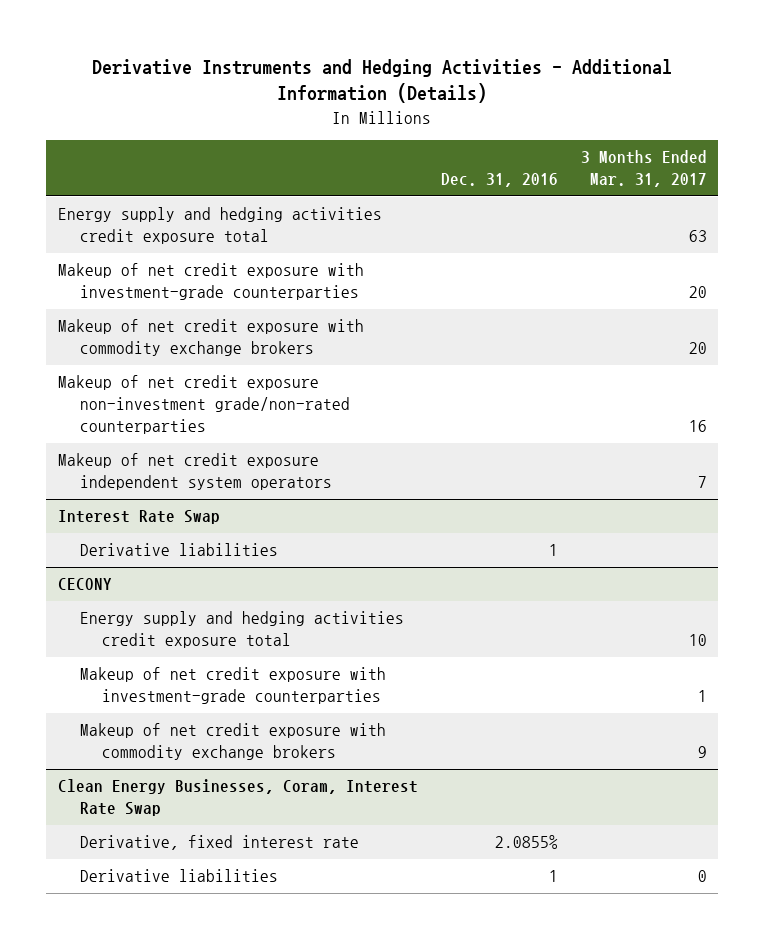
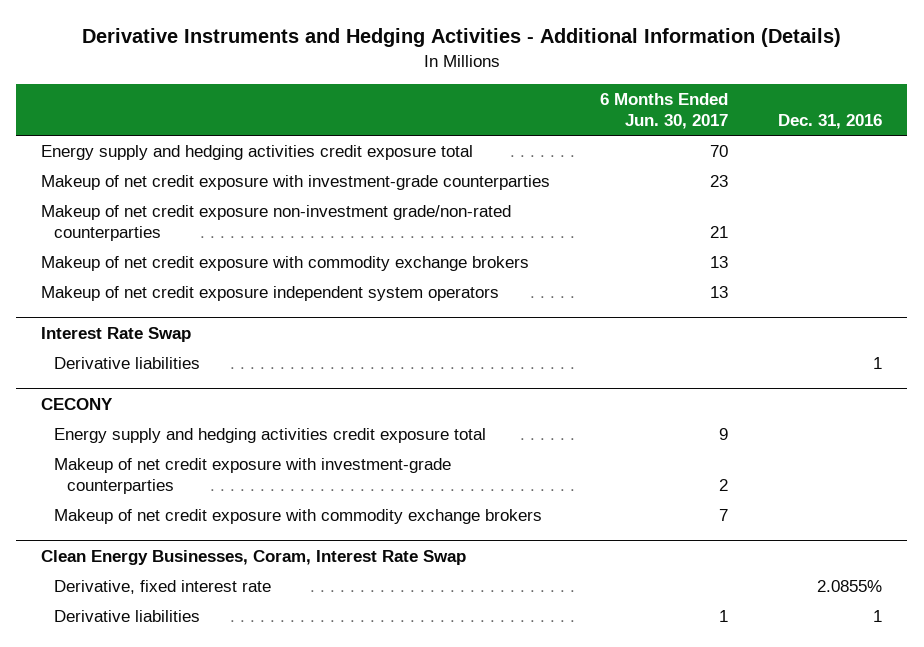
- | Dec. 31, 2016 | 3 Months Ended Mar. 31, 2017
+ | 6 Months Ended Jun. 30, 2017 | Dec. 31, 2016
moved down: Makeup of net credit exposure with commodity exchange brokers | 13 |

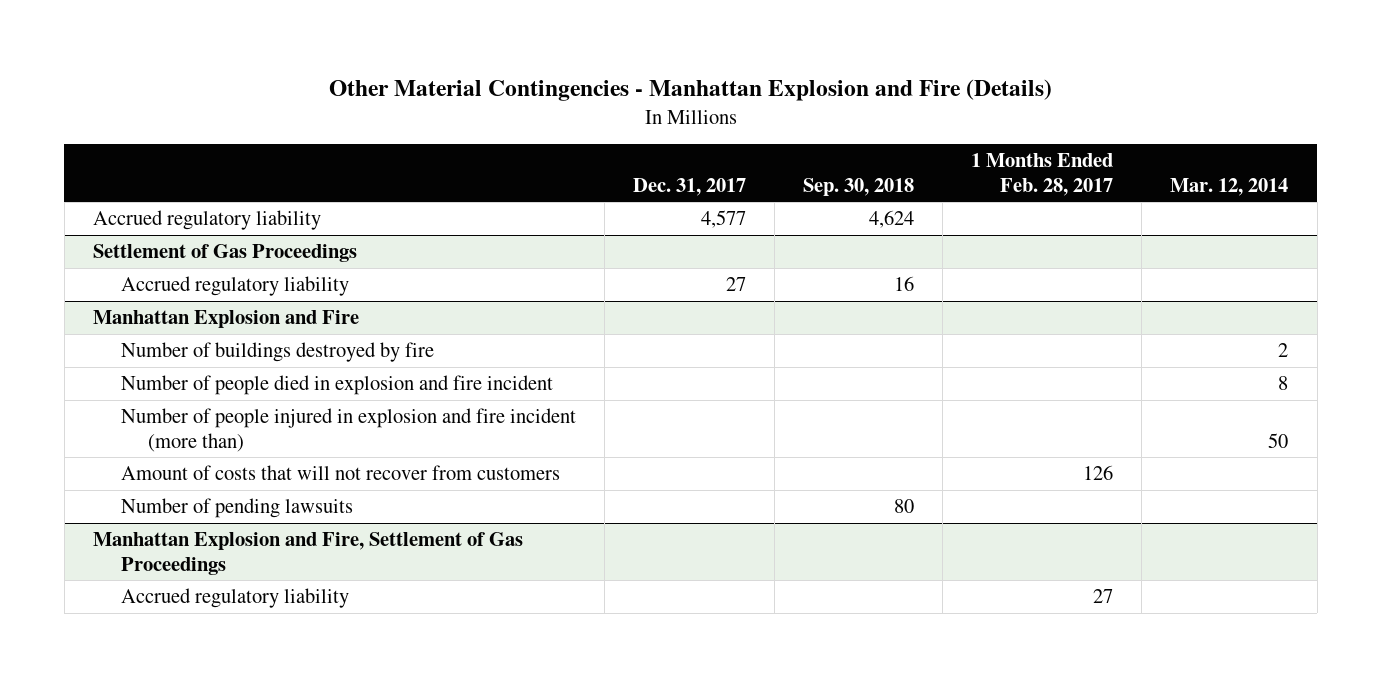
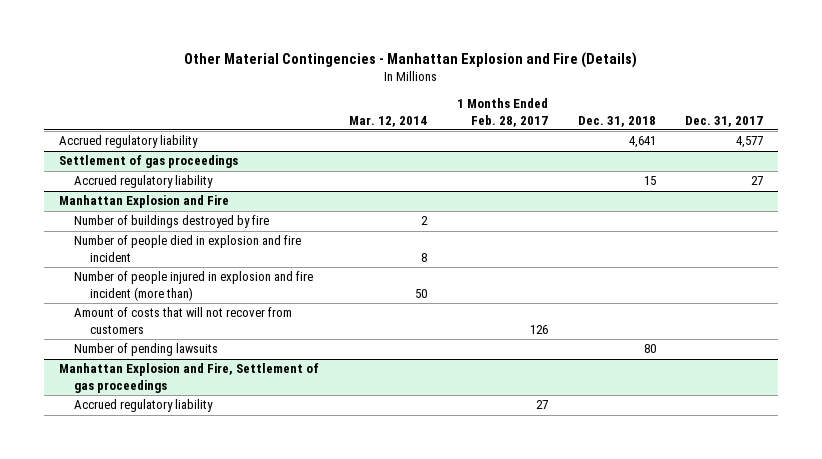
- | Dec. 31, 2017 | Sep. 30, 2018 | 1 Months Ended Feb. 28, 2017 | Mar. 12, 2014
+ | Mar. 12, 2014 | 1 Months Ended Feb. 28, 2017 | Dec. 31, 2018 | Dec. 31, 2017
- Settlement of Gas Proceedings
+ Settlement of gas proceedings
- Manhattan Explosion and Fire, Settlement of Gas Proceedings
+ Manhattan Explosion and Fire, Settlement of gas proceedings

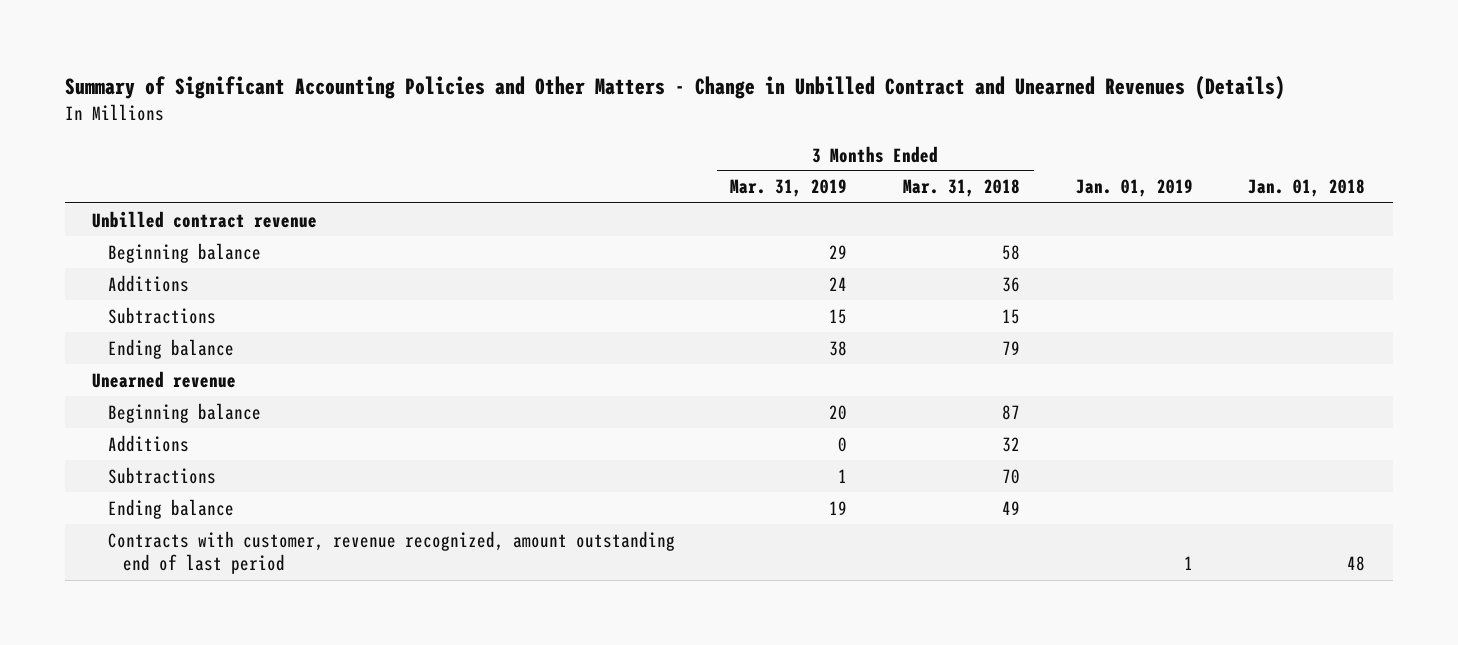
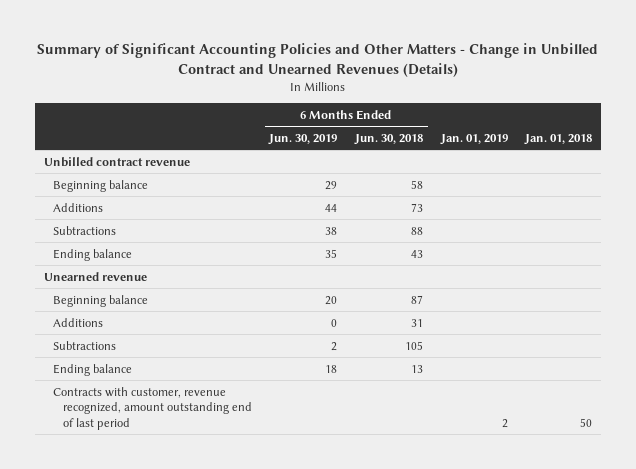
- | 3 Months Ended Mar. 31, 2019 | 3 Months Ended Mar. 31, 2018 | Jan. 01, 2019 | Jan. 01, 2018
+ | 6 Months Ended Jun. 30, 2019 | 6 Months Ended Jun. 30, 2018 | Jan. 01, 2019 | Jan. 01, 2018
- Contracts with customer, revenue recognized, amount outstanding end of last period | | | 1 | 48
+ Contracts with customer, revenue recognized, amount outstanding end of last period | | | 2 | 50

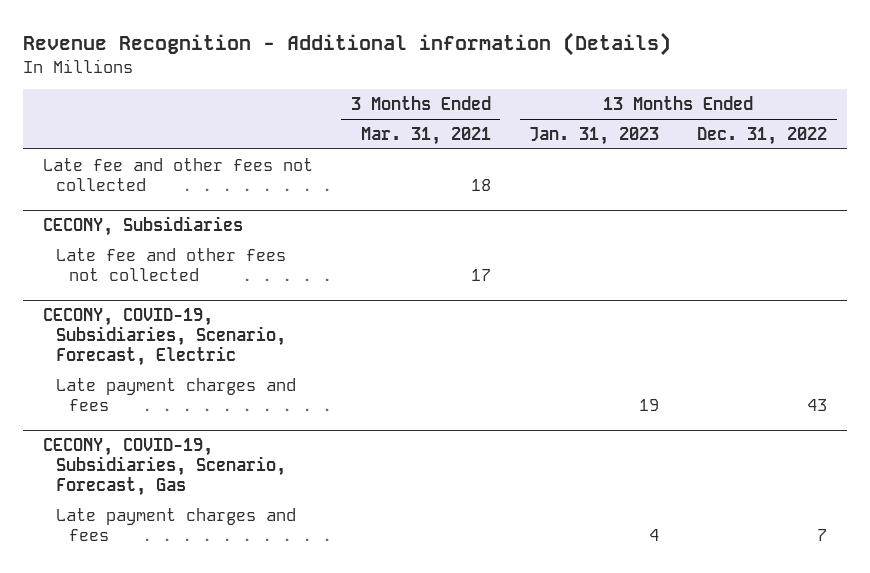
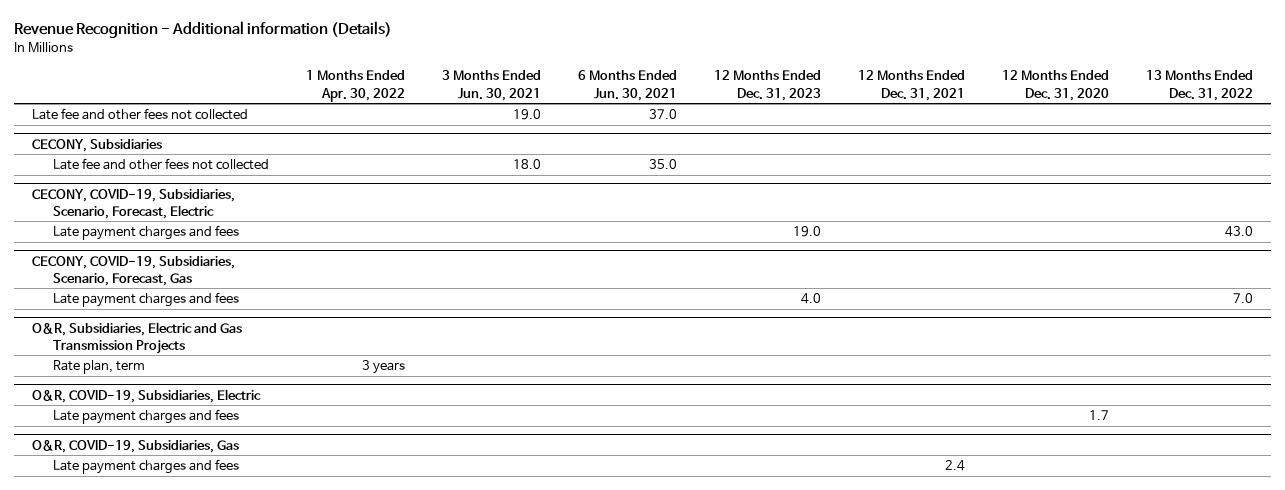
- | 3 Months Ended Mar. 31, 2021 | 13 Months Ended Jan. 31, 2023 | 13 Months Ended Dec. 31, 2022
+ | 1 Months Ended Apr. 30, 2022 | 3 Months Ended Jun. 30, 2021 | 6 Months Ended Jun. 30, 2021 | 12 Months Ended Dec. 31, 2023 | 12 Months Ended Dec. 31, 2021 | 12 Months Ended Dec. 31, 2020 | 13 Months Ended Dec. 31, 2022
@ CECONY, COVID-19, Subsidiaries, Scenario, Forecast, Electric
- Late payment charges and fees | | 19 | 43
+ Late payment charges and fees | | | | 19.0 | | | 43.0
@ CECONY, COVID-19, Subsidiaries, Scenario, Forecast, Gas
- Late payment charges and fees | | 4 | 7
+ Late payment charges and fees | | | | 4.0 | | | 7.0
+ O&R, Subsidiaries, Electric and Gas Transmission Projects
+ Rate plan, term | 3 years | | | | | |
+ O&R, COVID-19, Subsidiaries, Electric
+ Late payment charges and fees | | | | | | 1.7 |
+ O&R, COVID-19, Subsidiaries, Gas
+ Late payment charges and fees | | | | | 2.4 | |

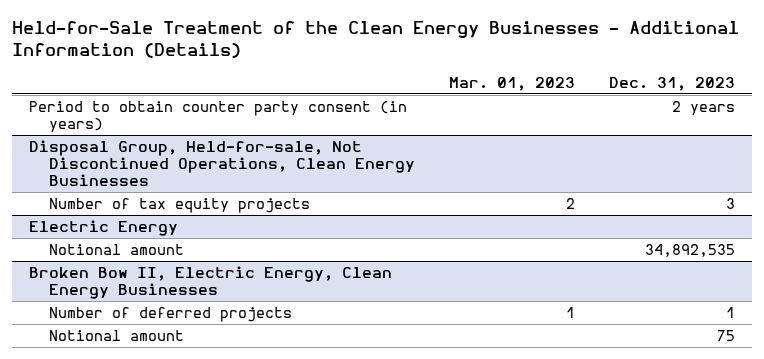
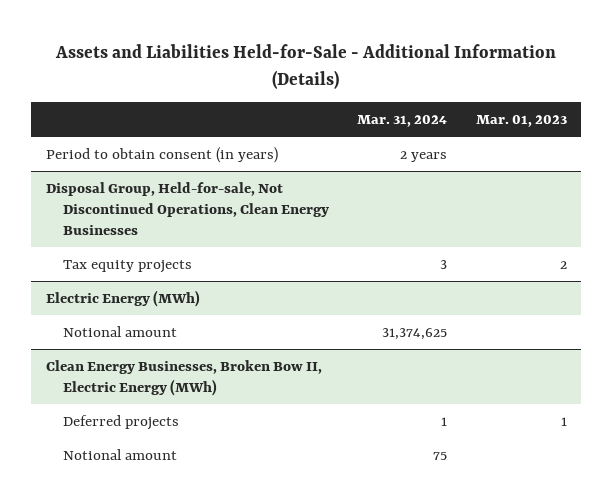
- Held-for-Sale Treatment of the Clean Energy Businesses - Additional Information (Details)
+ Assets and Liabilities Held-for-Sale - Additional Information (Details)
- | Mar. 01, 2023 | Dec. 31, 2023
+ | Mar. 31, 2024 | Mar. 01, 2023
- Period to obtain counter party consent (in years) | | 2 years
+ Period to obtain consent (in years) | 2 years |
@ Disposal Group, Held-for-sale, Not Discontinued Operations, Clean Energy Businesses
- Number of tax equity projects | 2 | 3
- Electric Energy
@ Disposal Group, Held-for-sale, Not Discontinued Operations, Clean Energy Businesses
+ Tax equity projects | 3 | 2
+ Electric Energy (MWh)
- Broken Bow II, Electric Energy, Clean Energy Businesses
- Number of deferred projects | 1 | 1
+ Clean Energy Businesses, Broken Bow II, Electric Energy (MWh)
+ Deferred projects | 1 | 1

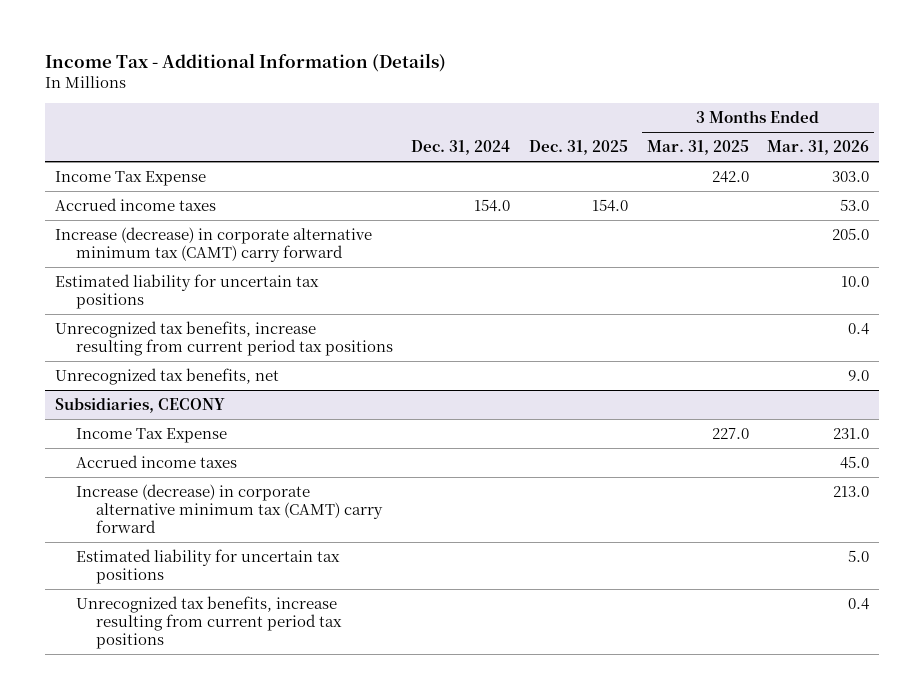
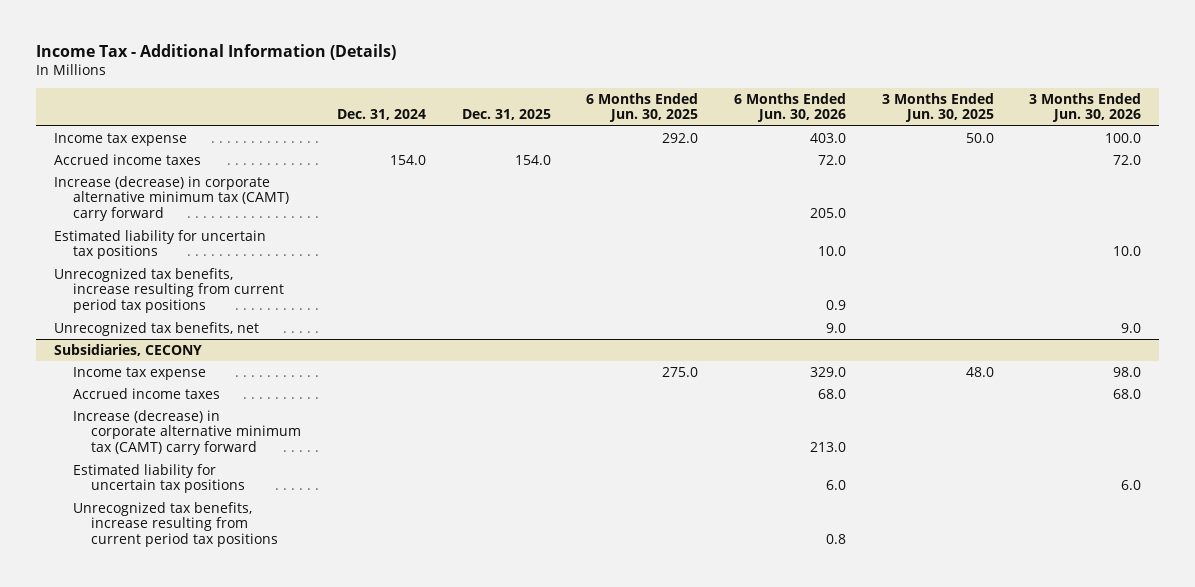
- | Dec. 31, 2024 | Dec. 31, 2025 | 3 Months Ended Mar. 31, 2025 | 3 Months Ended Mar. 31, 2026
+ | Dec. 31, 2024 | Dec. 31, 2025 | 6 Months Ended Jun. 30, 2025 | 6 Months Ended Jun. 30, 2026 | 3 Months Ended Jun. 30, 2025 | 3 Months Ended Jun. 30, 2026
- Income Tax Expense | | | 242.0 | 303.0
+ Income tax expense | | | 292.0 | 403.0 | 50.0 | 100.0
@ Subsidiaries, CECONY
- Income Tax Expense | | | 227.0 | 231.0
+ Income tax expense | | | 275.0 | 329.0 | 48.0 | 98.0

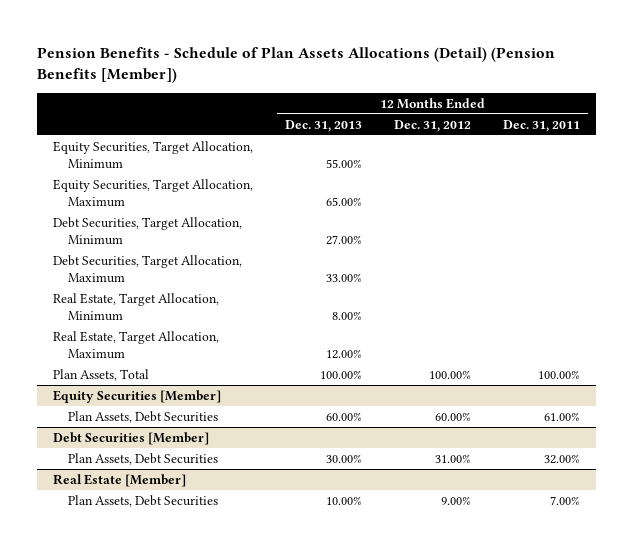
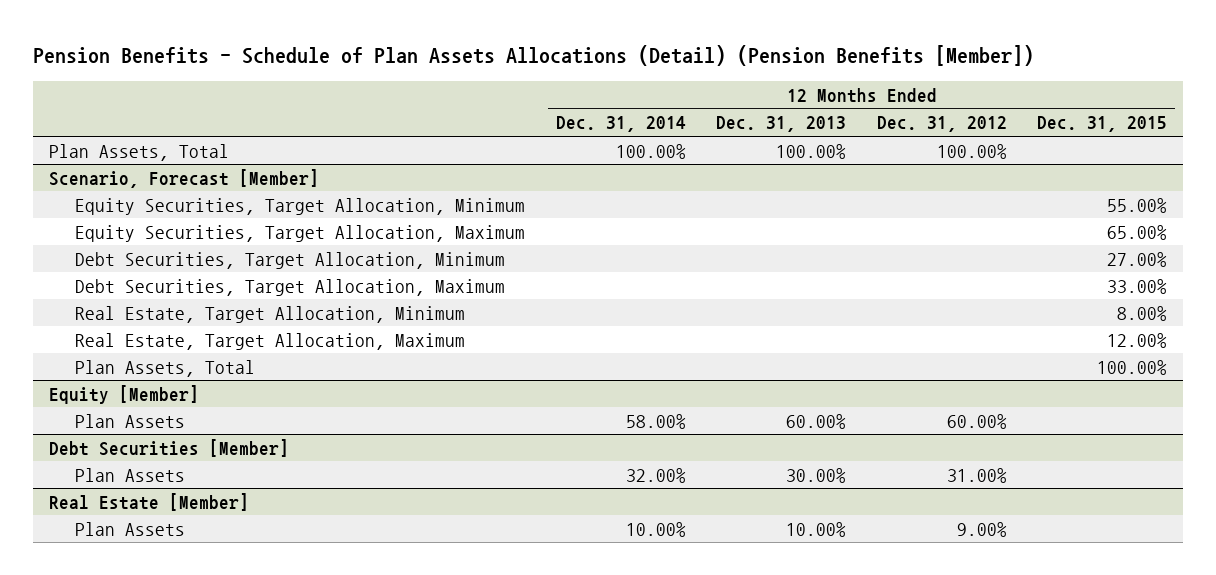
- | 12 Months Ended Dec. 31, 2013 | 12 Months Ended Dec. 31, 2012 | 12 Months Ended Dec. 31, 2011
+ | 12 Months Ended Dec. 31, 2014 | 12 Months Ended Dec. 31, 2013 | 12 Months Ended Dec. 31, 2012 | 12 Months Ended Dec. 31, 2015
- Equity Securities, Target Allocation, Minimum | 55.00% | |
- Equity Securities, Target Allocation, Maximum | 65.00% | |
- Debt Securities, Target Allocation, Minimum | 27.00% | |
- Debt Securities, Target Allocation, Maximum | 33.00% | |
- Real Estate, Target Allocation, Minimum | 8.00% | |
- Real Estate, Target Allocation, Maximum | 12.00% | |
- Equity Securities [Member]
- Plan Assets, Debt Securities | 60.00% | 60.00% | 61.00%
+ Scenario, Forecast [Member]
+ Equity Securities, Target Allocation, Minimum | | | | 55.00%
+ Equity Securities, Target Allocation, Maximum | | | | 65.00%
+ Debt Securities, Target Allocation, Minimum | | | | 27.00%
+ Debt Securities, Target Allocation, Maximum | | | | 33.00%
+ Real Estate, Target Allocation, Minimum | | | | 8.00%
+ Real Estate, Target Allocation, Maximum | | | | 12.00%
+ Plan Assets, Total | | | | 100.00%
+ Equity [Member]
+ Plan Assets | 58.00% | 60.00% | 60.00% |
@ Debt Securities [Member]
- Plan Assets, Debt Securities | 30.00% | 31.00% | 32.00%
+ Plan Assets | 32.00% | 30.00% | 31.00% |
@ Real Estate [Member]
- Plan Assets, Debt Securities | 10.00% | 9.00% | 7.00%
+ Plan Assets | 10.00% | 10.00% | 9.00% |

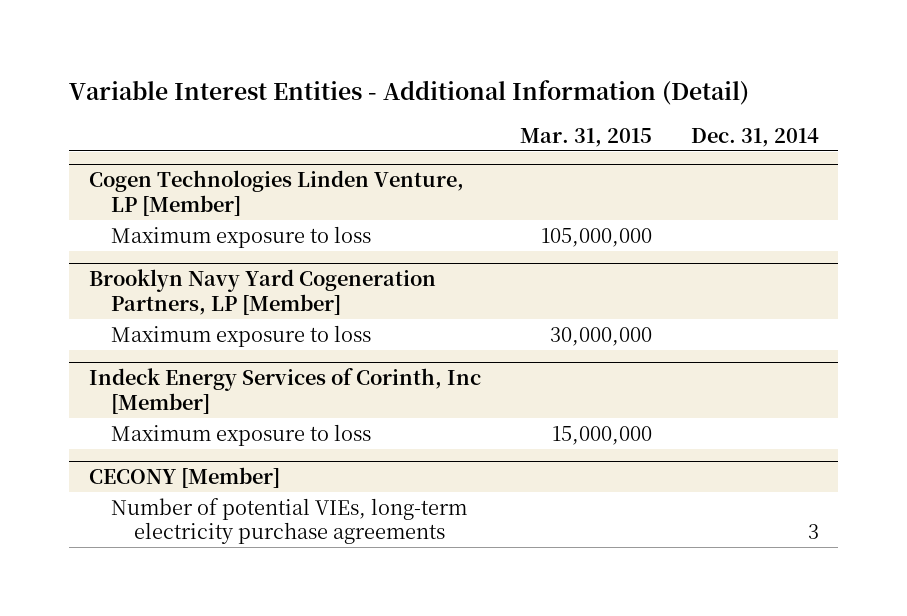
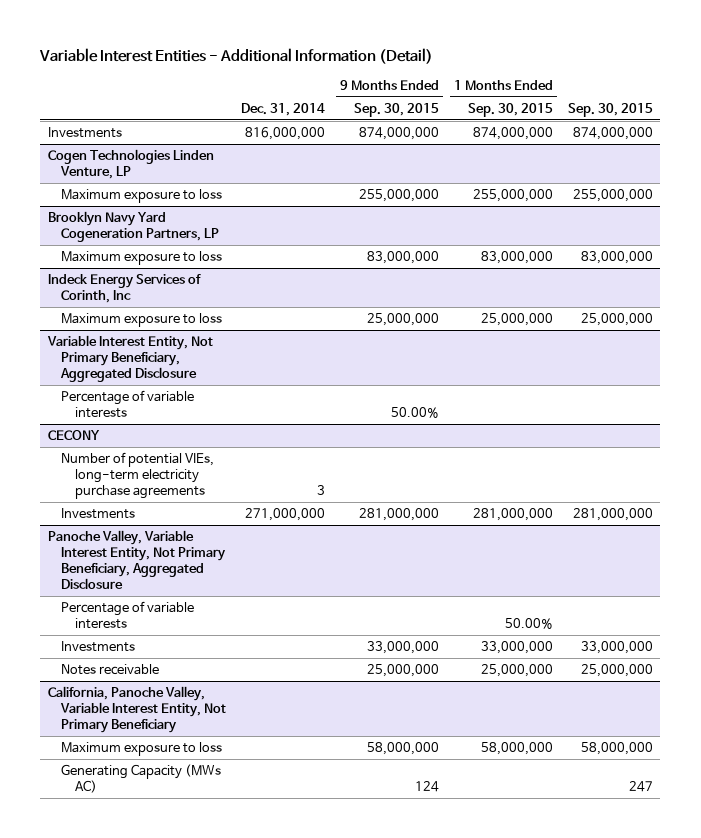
- | Mar. 31, 2015 | Dec. 31, 2014
+ | Dec. 31, 2014 | 9 Months Ended Sep. 30, 2015 | 1 Months Ended Sep. 30, 2015 | Sep. 30, 2015
- Cogen Technologies Linden Venture, LP [Member]
+ Investments | 816,000,000 | 874,000,000 | 874,000,000 | 874,000,000
+ Cogen Technologies Linden Venture, LP
- Brooklyn Navy Yard Cogeneration Partners, LP [Member]
+ Brooklyn Navy Yard Cogeneration Partners, LP
- Indeck Energy Services of Corinth, Inc [Member]
+ Indeck Energy Services of Corinth, Inc
- CECONY [Member]
+ Variable Interest Entity, Not Primary Beneficiary, Aggregated Disclosure
+ Percentage of variable interests | | 50.00% | |
+ CECONY
+ Investments | 271,000,000 | 281,000,000 | 281,000,000 | 281,000,000
+ Panoche Valley, Variable Interest Entity, Not Primary Beneficiary, Aggregated Disclosure
+ Percentage of variable interests | | | 50.00% |
+ Investments | | 33,000,000 | 33,000,000 | 33,000,000
+ Notes receivable | | 25,000,000 | 25,000,000 | 25,000,000
+ California, Panoche Valley, Variable Interest Entity, Not Primary Beneficiary
+ Maximum exposure to loss | | 58,000,000 | 58,000,000 | 58,000,000
+ Generating Capacity (MWs AC) | | 124 | | 247

